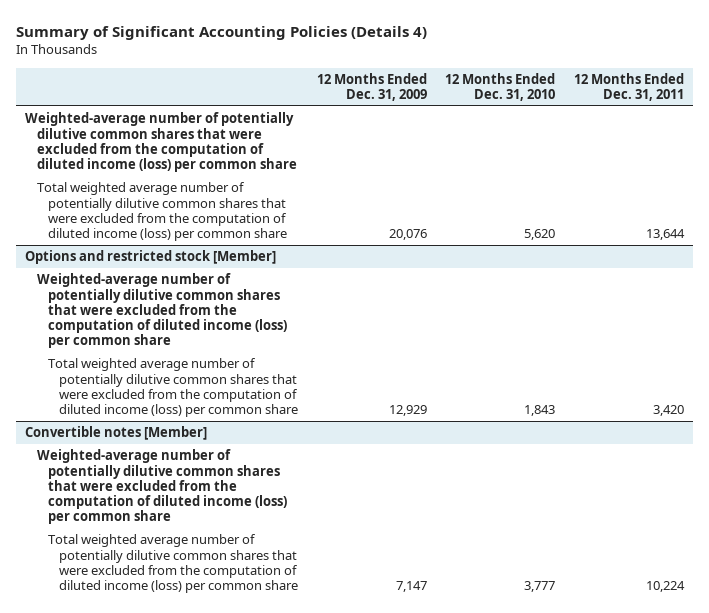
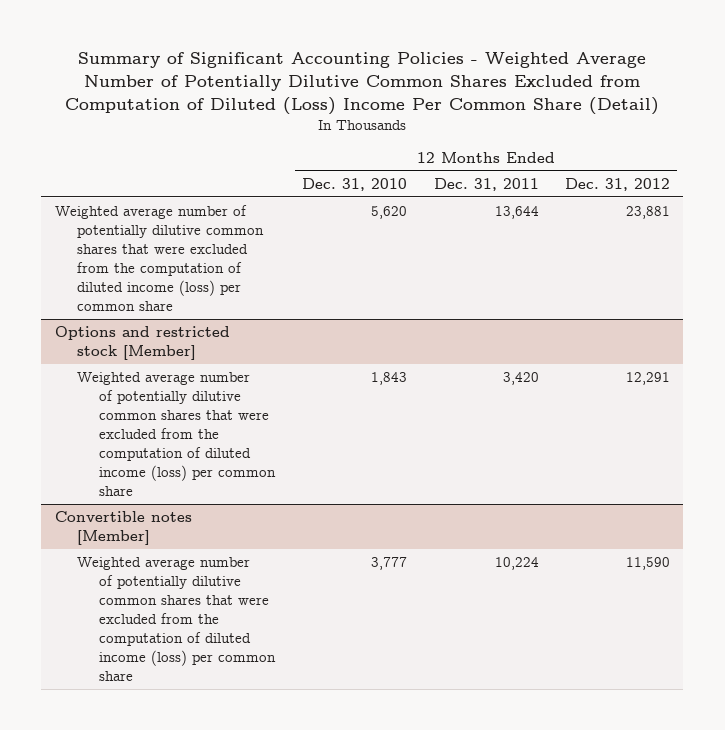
- Summary of Significant Accounting Policies (Details 4)
+ Summary of Significant Accounting Policies - Weighted Average Number of Potentially Dilutive Common Shares Excluded from Computation of Diluted (Loss) Income Per Common Share (Detail)
- | 12 Months Ended Dec. 31, 2009 | 12 Months Ended Dec. 31, 2010 | 12 Months Ended Dec. 31, 2011
+ | 12 Months Ended Dec. 31, 2010 | 12 Months Ended Dec. 31, 2011 | 12 Months Ended Dec. 31, 2012
- Weighted-average number of potentially dilutive common shares that were excluded from the computation of diluted income (loss) per common share
- Total weighted average number of potentially dilutive common shares that were excluded from the computation of diluted income (loss) per common share | 20,076 | 5,620 | 13,644
+ Weighted average number of potentially dilutive common shares that were excluded from the computation of diluted income (loss) per common share | 5,620 | 13,644 | 23,881
@ Options and restricted stock [Member]
- Weighted-average number of potentially dilutive common shares that were excluded from the computation of diluted income (loss) per common share
- Total weighted average number of potentially dilutive common shares that were excluded from the computation of diluted income (loss) per common share | 12,929 | 1,843 | 3,420
+ Weighted average number of potentially dilutive common shares that were excluded from the computation of diluted income (loss) per common share | 1,843 | 3,420 | 12,291
@ Convertible notes [Member]
- Weighted-average number of potentially dilutive common shares that were excluded from the computation of diluted income (loss) per common share
- Total weighted average number of potentially dilutive common shares that were excluded from the computation of diluted income (loss) per common share | 7,147 | 3,777 | 10,224
+ Weighted average number of potentially dilutive common shares that were excluded from the computation of diluted income (loss) per common share | 3,777 | 10,224 | 11,590

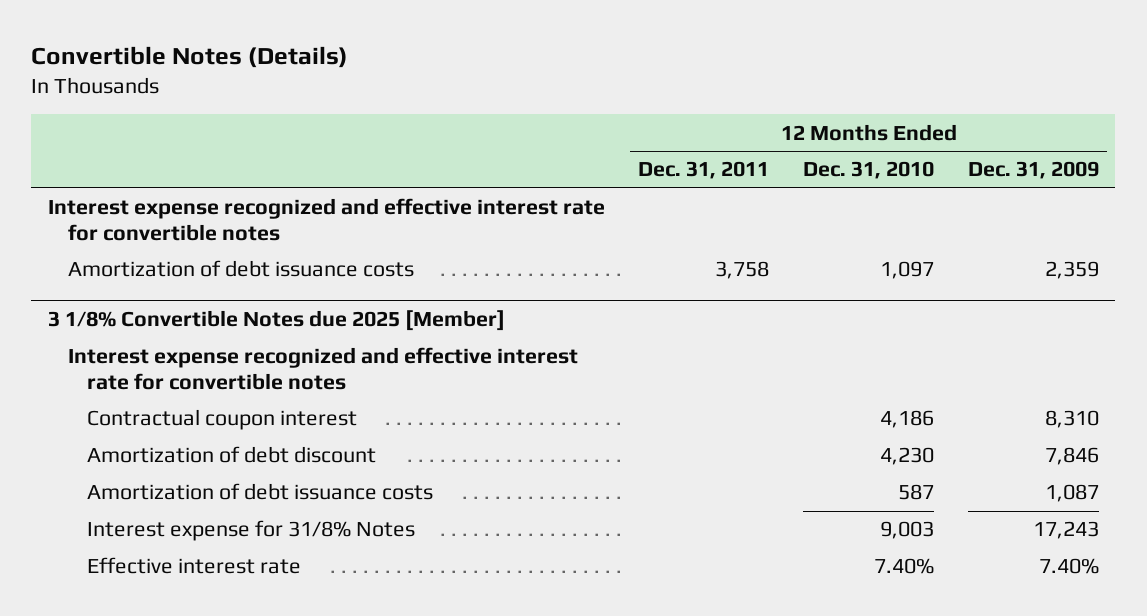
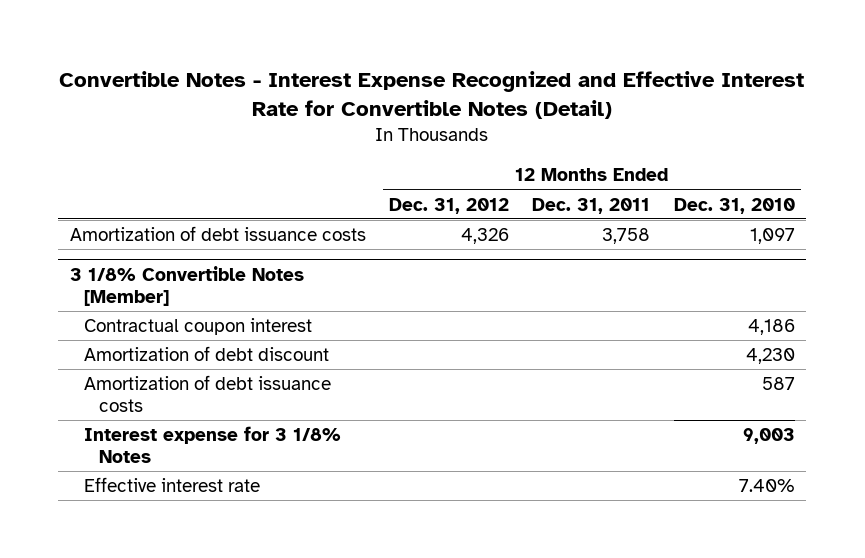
- Convertible Notes (Details)
+ Convertible Notes - Interest Expense Recognized and Effective Interest Rate for Convertible Notes (Detail)
- | 12 Months Ended Dec. 31, 2011 | 12 Months Ended Dec. 31, 2010 | 12 Months Ended Dec. 31, 2009
+ | 12 Months Ended Dec. 31, 2012 | 12 Months Ended Dec. 31, 2011 | 12 Months Ended Dec. 31, 2010
- Interest expense recognized and effective interest rate for convertible notes
- 3 1/8% Convertible Notes due 2025 [Member]
- Interest expense recognized and effective interest rate for convertible notes
+ 3 1/8% Convertible Notes [Member]
- Interest expense for 31/8% Notes | | 9,003 | 17,243
+ Interest expense for 3 1/8% Notes | | | 9,003

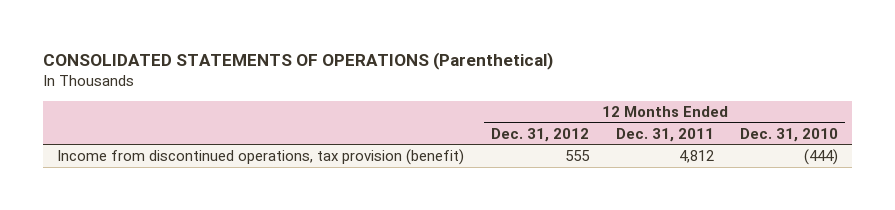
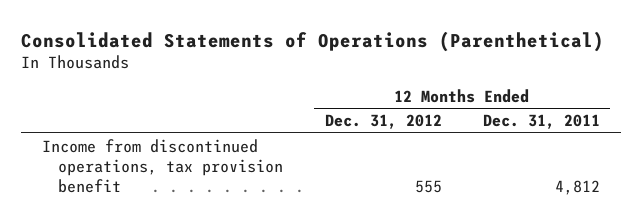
- CONSOLIDATED STATEMENTS OF OPERATIONS (Parenthetical)
+ Consolidated Statements of Operations (Parenthetical)
- | 12 Months Ended Dec. 31, 2012 | 12 Months Ended Dec. 31, 2011 | 12 Months Ended Dec. 31, 2010
+ | 12 Months Ended Dec. 31, 2012 | 12 Months Ended Dec. 31, 2011
- Income from discontinued operations, tax provision (benefit) | 555 | 4,812 | (444)
+ Income from discontinued operations, tax provision benefit | 555 | 4,812

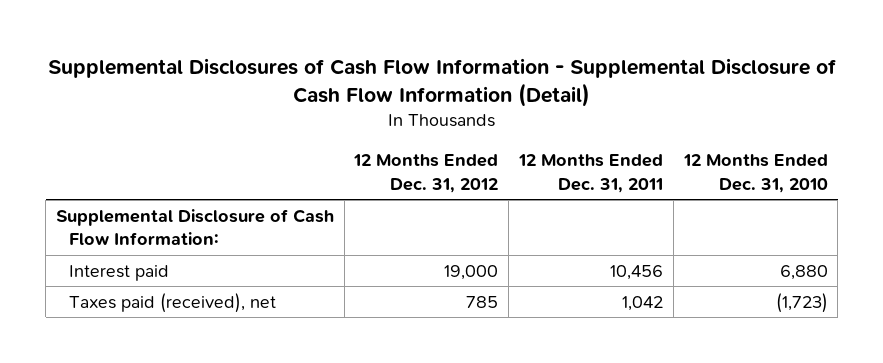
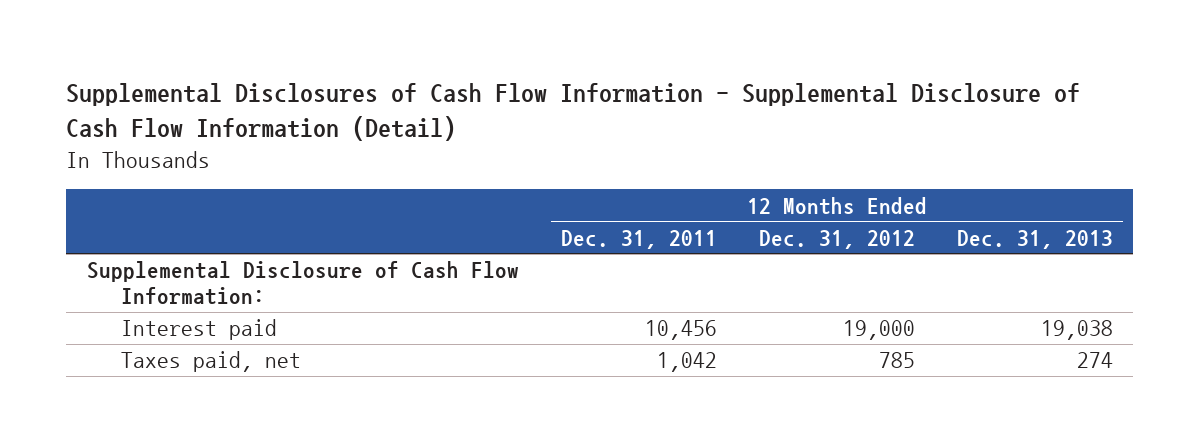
- | 12 Months Ended Dec. 31, 2012 | 12 Months Ended Dec. 31, 2011 | 12 Months Ended Dec. 31, 2010
+ | 12 Months Ended Dec. 31, 2011 | 12 Months Ended Dec. 31, 2012 | 12 Months Ended Dec. 31, 2013
- Taxes paid (received), net | 785 | 1,042 | (1,723)
+ Taxes paid, net | 1,042 | 785 | 274

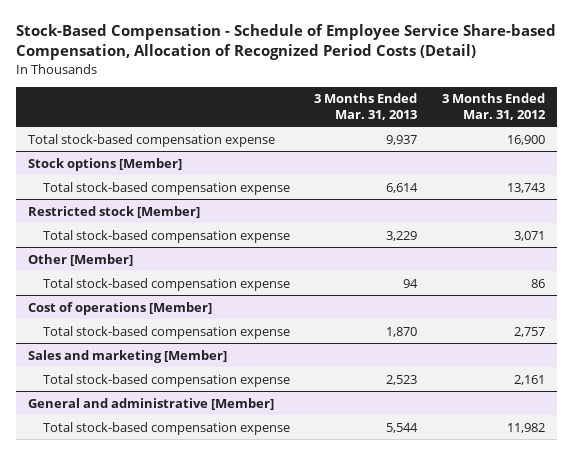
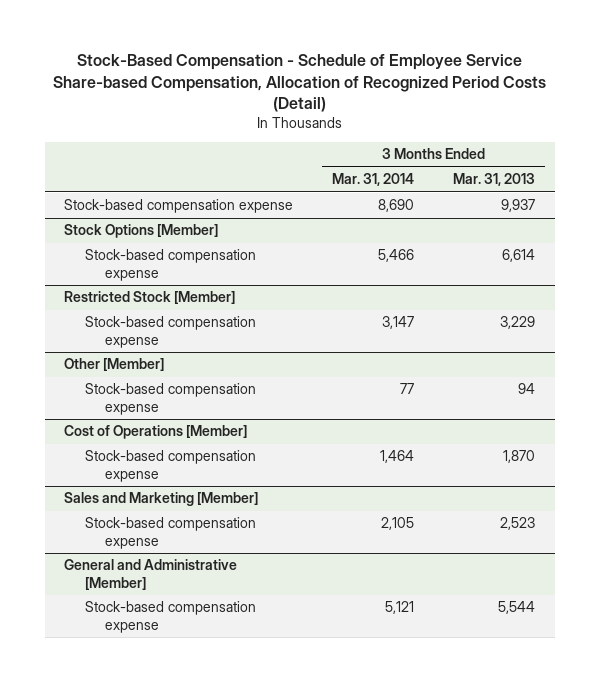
- | 3 Months Ended Mar. 31, 2013 | 3 Months Ended Mar. 31, 2012
+ | 3 Months Ended Mar. 31, 2014 | 3 Months Ended Mar. 31, 2013
- Total stock-based compensation expense | 9,937 | 16,900
- Stock options [Member]
- Total stock-based compensation expense | 6,614 | 13,743
- Restricted stock [Member]
- Total stock-based compensation expense | 3,229 | 3,071
+ Stock-based compensation expense | 8,690 | 9,937
+ Stock Options [Member]
+ Stock-based compensation expense | 5,466 | 6,614
+ Restricted Stock [Member]
+ Stock-based compensation expense | 3,147 | 3,229
@ Other [Member]
- Total stock-based compensation expense | 94 | 86
- Cost of operations [Member]
- Total stock-based compensation expense | 1,870 | 2,757
- Sales and marketing [Member]
- Total stock-based compensation expense | 2,523 | 2,161
- General and administrative [Member]
- Total stock-based compensation expense | 5,544 | 11,982
@ Other [Member]
+ Stock-based compensation expense | 77 | 94
+ Cost of Operations [Member]
+ Stock-based compensation expense | 1,464 | 1,870
+ Sales and Marketing [Member]
+ Stock-based compensation expense | 2,105 | 2,523
+ General and Administrative [Member]
+ Stock-based compensation expense | 5,121 | 5,544

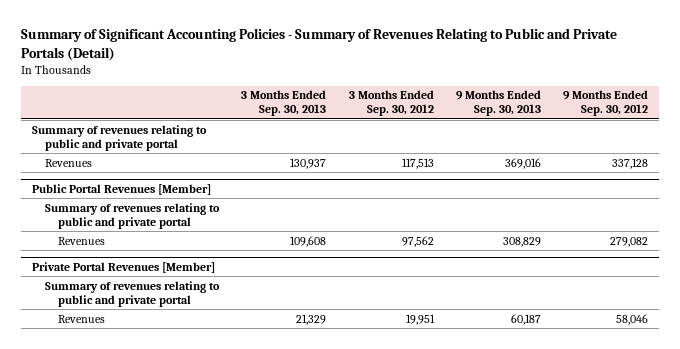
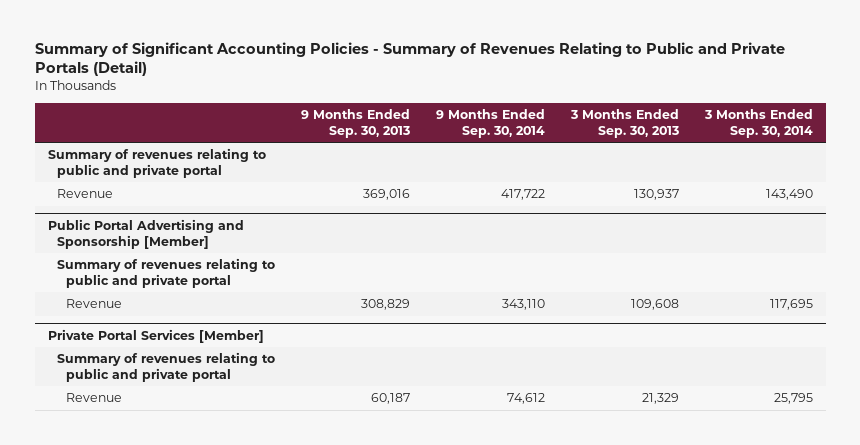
- | 3 Months Ended Sep. 30, 2013 | 3 Months Ended Sep. 30, 2012 | 9 Months Ended Sep. 30, 2013 | 9 Months Ended Sep. 30, 2012
+ | 9 Months Ended Sep. 30, 2013 | 9 Months Ended Sep. 30, 2014 | 3 Months Ended Sep. 30, 2013 | 3 Months Ended Sep. 30, 2014
- Revenues | 130,937 | 117,513 | 369,016 | 337,128
- Public Portal Revenues [Member]
+ Revenue | 369,016 | 417,722 | 130,937 | 143,490
+ Public Portal Advertising and Sponsorship [Member]
- Revenues | 109,608 | 97,562 | 308,829 | 279,082
- Private Portal Revenues [Member]
+ Revenue | 308,829 | 343,110 | 109,608 | 117,695
+ Private Portal Services [Member]
- Revenues | 21,329 | 19,951 | 60,187 | 58,046
+ Revenue | 60,187 | 74,612 | 21,329 | 25,795

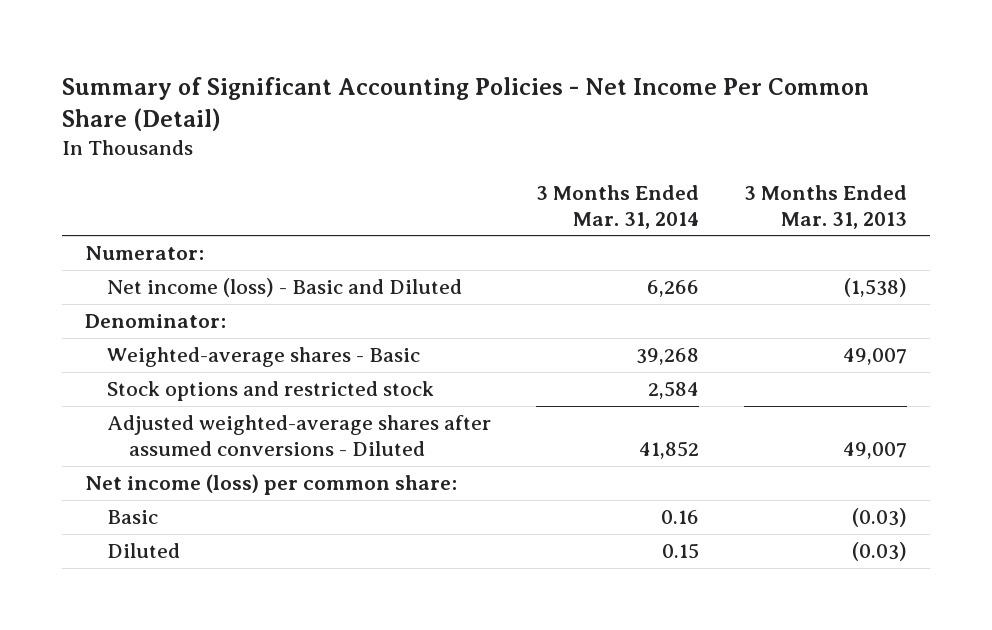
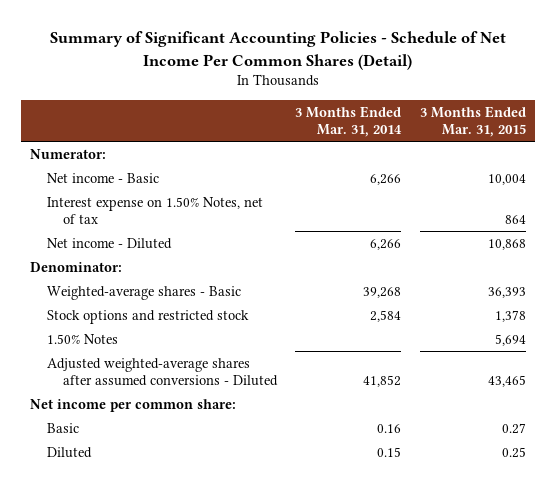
- Summary of Significant Accounting Policies - Net Income Per Common Share (Detail)
+ Summary of Significant Accounting Policies - Schedule of Net Income Per Common Shares (Detail)
- | 3 Months Ended Mar. 31, 2014 | 3 Months Ended Mar. 31, 2013
+ | 3 Months Ended Mar. 31, 2014 | 3 Months Ended Mar. 31, 2015
- Net income (loss) - Basic and Diluted | 6,266 | (1,538)
+ Net income - Basic | 6,266 | 10,004
+ Interest expense on 1.50% Notes, net of tax | | 864
+ Net income - Diluted | 6,266 | 10,868
+ 1.50% Notes | | 5,694
- Net income (loss) per common share:
+ Net income per common share:

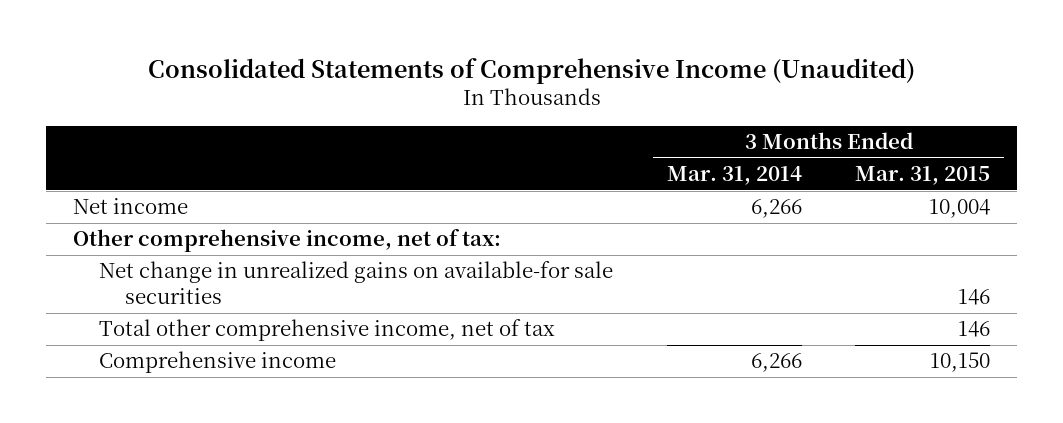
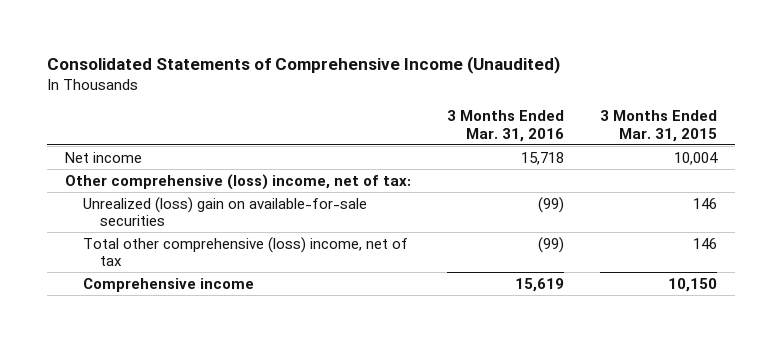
- | 3 Months Ended Mar. 31, 2014 | 3 Months Ended Mar. 31, 2015
+ | 3 Months Ended Mar. 31, 2016 | 3 Months Ended Mar. 31, 2015
- Other comprehensive income, net of tax:
- Net change in unrealized gains on available-for sale securities | | 146
- Total other comprehensive income, net of tax | | 146
+ Other comprehensive (loss) income, net of tax:
+ Unrealized (loss) gain on available-for-sale securities | (99) | 146
+ Total other comprehensive (loss) income, net of tax | (99) | 146

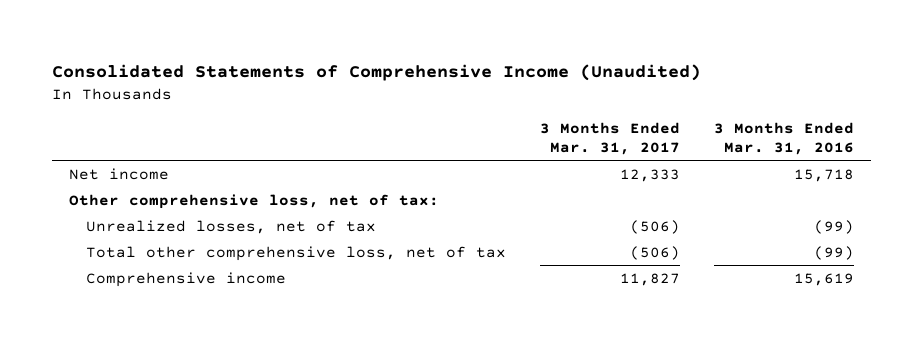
- | 3 Months Ended Mar. 31, 2016 | 3 Months Ended Mar. 31, 2015
+ | 3 Months Ended Mar. 31, 2017 | 3 Months Ended Mar. 31, 2016
- Other comprehensive (loss) income, net of tax:
- Unrealized (loss) gain on available-for-sale securities | (99) | 146
- Total other comprehensive (loss) income, net of tax | (99) | 146
+ Other comprehensive loss, net of tax:
+ Unrealized losses, net of tax | (506) | (99)
+ Total other comprehensive loss, net of tax | (506) | (99)

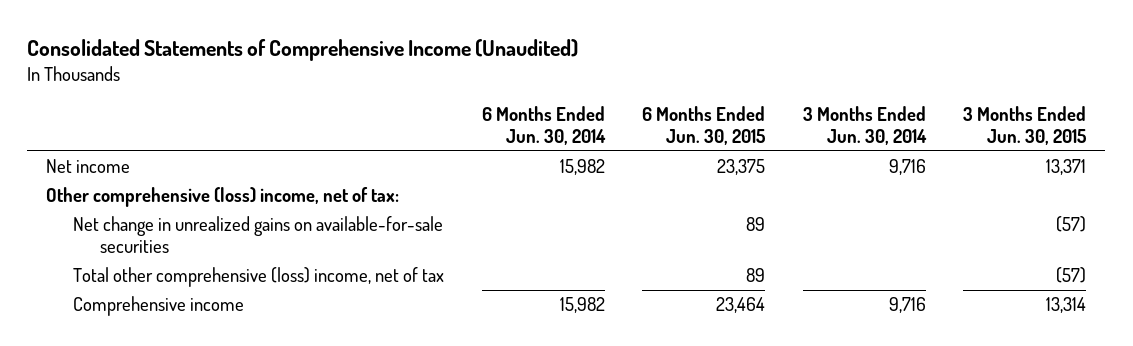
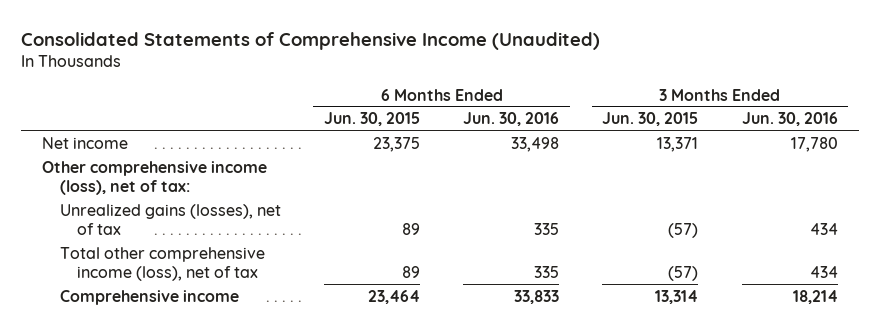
- | 6 Months Ended Jun. 30, 2014 | 6 Months Ended Jun. 30, 2015 | 3 Months Ended Jun. 30, 2014 | 3 Months Ended Jun. 30, 2015
+ | 6 Months Ended Jun. 30, 2015 | 6 Months Ended Jun. 30, 2016 | 3 Months Ended Jun. 30, 2015 | 3 Months Ended Jun. 30, 2016
- Other comprehensive (loss) income, net of tax:
- Net change in unrealized gains on available-for-sale securities | | 89 | | (57)
- Total other comprehensive (loss) income, net of tax | | 89 | | (57)
+ Other comprehensive income (loss), net of tax:
+ Unrealized gains (losses), net of tax | 89 | 335 | (57) | 434
+ Total other comprehensive income (loss), net of tax | 89 | 335 | (57) | 434

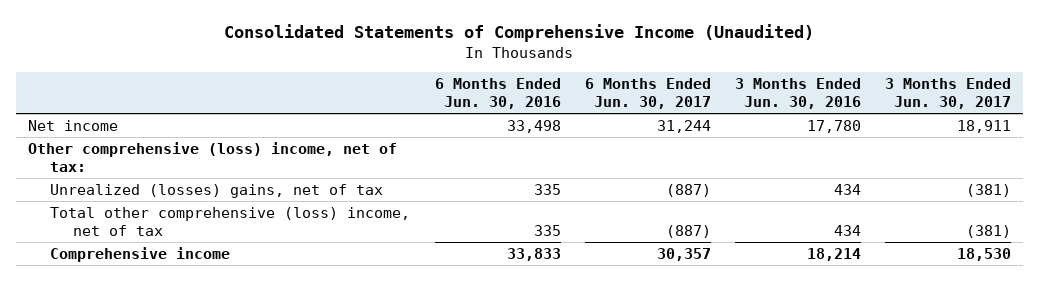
- | 6 Months Ended Jun. 30, 2015 | 6 Months Ended Jun. 30, 2016 | 3 Months Ended Jun. 30, 2015 | 3 Months Ended Jun. 30, 2016
+ | 6 Months Ended Jun. 30, 2016 | 6 Months Ended Jun. 30, 2017 | 3 Months Ended Jun. 30, 2016 | 3 Months Ended Jun. 30, 2017
- Other comprehensive income (loss), net of tax:
- Unrealized gains (losses), net of tax | 89 | 335 | (57) | 434
- Total other comprehensive income (loss), net of tax | 89 | 335 | (57) | 434
+ Other comprehensive (loss) income, net of tax:
+ Unrealized (losses) gains, net of tax | 335 | (887) | 434 | (381)
+ Total other comprehensive (loss) income, net of tax | 335 | (887) | 434 | (381)

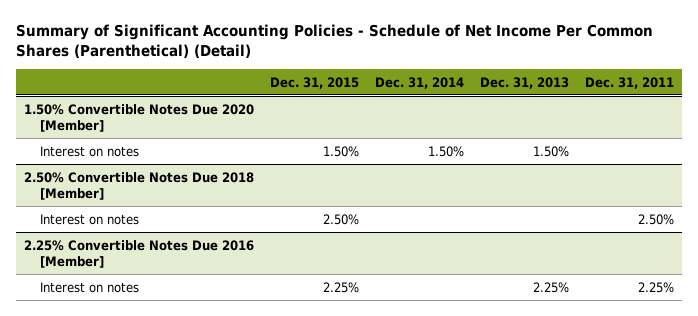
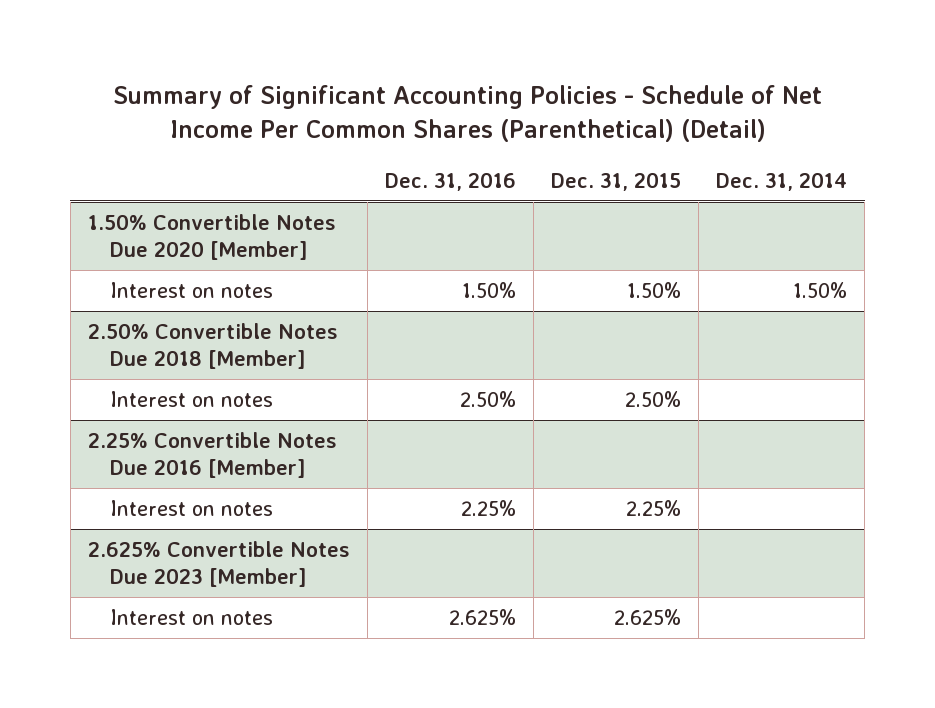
- | Dec. 31, 2015 | Dec. 31, 2014 | Dec. 31, 2013 | Dec. 31, 2011
+ | Dec. 31, 2016 | Dec. 31, 2015 | Dec. 31, 2014
+ 2.625% Convertible Notes Due 2023 [Member]
+ Interest on notes | 2.625% | 2.625% |

